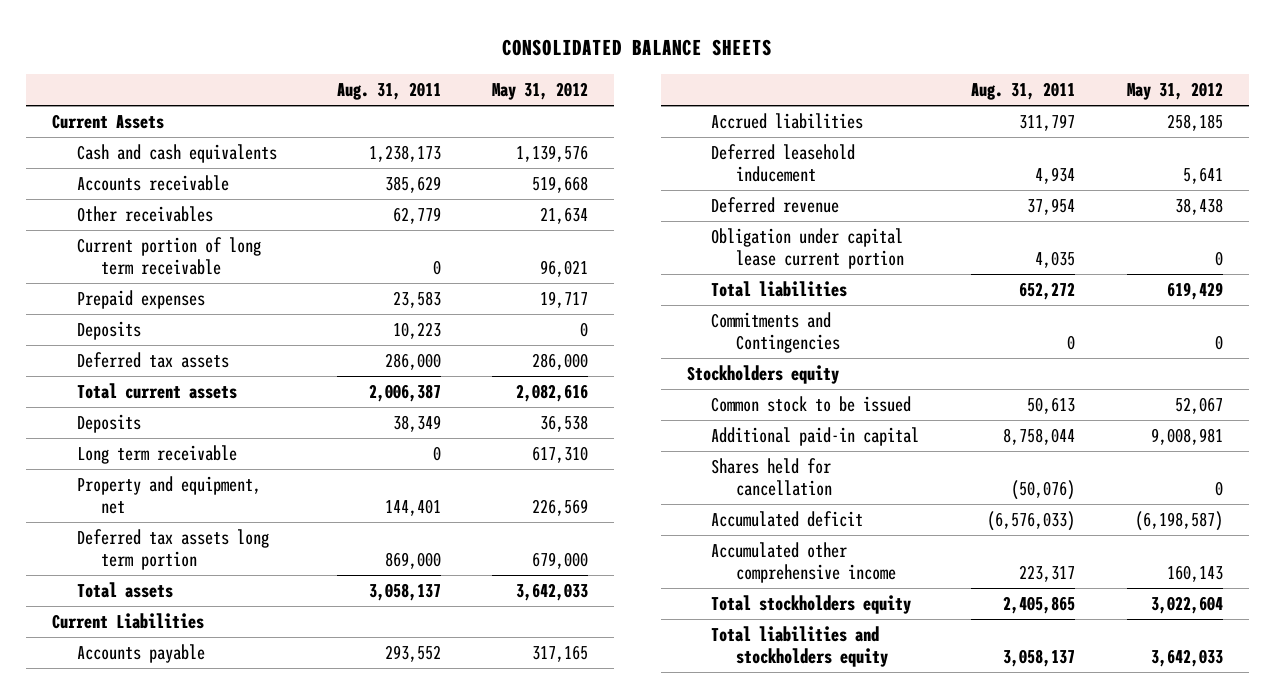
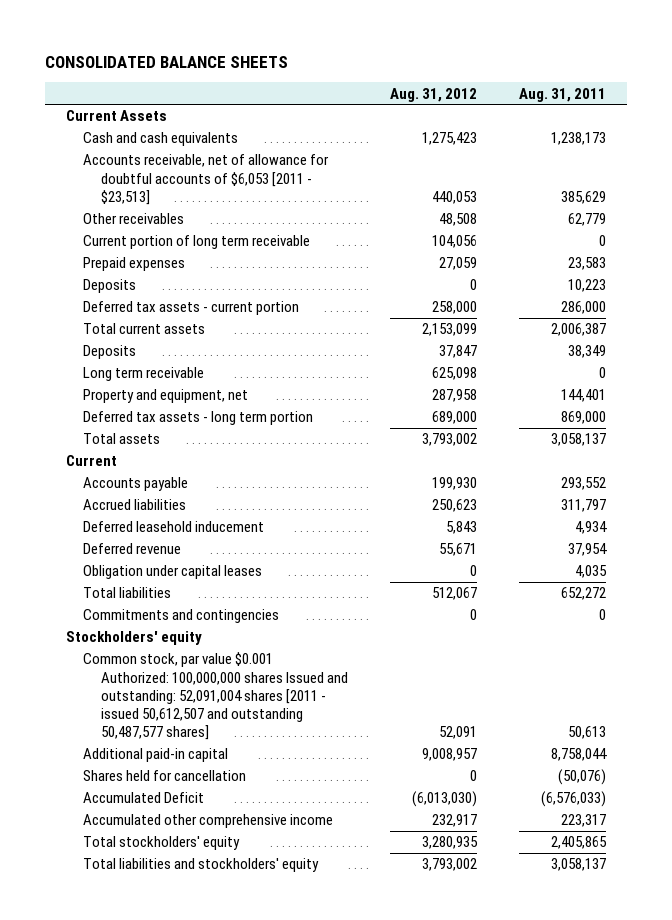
- | Aug. 31, 2011 | May 31, 2012
+ | Aug. 31, 2012 | Aug. 31, 2011
- Accounts receivable | 385,629 | 519,668
+ Accounts receivable, net of allowance for doubtful accounts of $6,053 [2011 - $23,513] | 440,053 | 385,629
- Deferred tax assets | 286,000 | 286,000
+ Deferred tax assets - current portion | 258,000 | 286,000
- Deferred tax assets long term portion | 869,000 | 679,000
+ Deferred tax assets - long term portion | 689,000 | 869,000
- Current Liabilities
+ Current
- Obligation under capital lease current portion | 4,035 | 0
+ Obligation under capital leases | 0 | 4,035
- Commitments and Contingencies | 0 | 0
- Stockholders equity
- Common stock to be issued | 50,613 | 52,067
+ Commitments and contingencies | 0 | 0
+ Stockholders' equity
+ Common stock, par value $0.001 Authorized: 100,000,000 shares Issued and outstanding: 52,091,004 shares [2011 - issued 50,612,507 and outstanding 50,487,577 shares] | 52,091 | 50,613
- Accumulated deficit | (6,576,033) | (6,198,587)
+ Accumulated Deficit | (6,013,030) | (6,576,033)
- Total stockholders equity | 2,405,865 | 3,022,604
- Total liabilities and stockholders equity | 3,058,137 | 3,642,033
+ Total stockholders' equity | 3,280,935 | 2,405,865
+ Total liabilities and stockholders' equity | 3,793,002 | 3,058,137

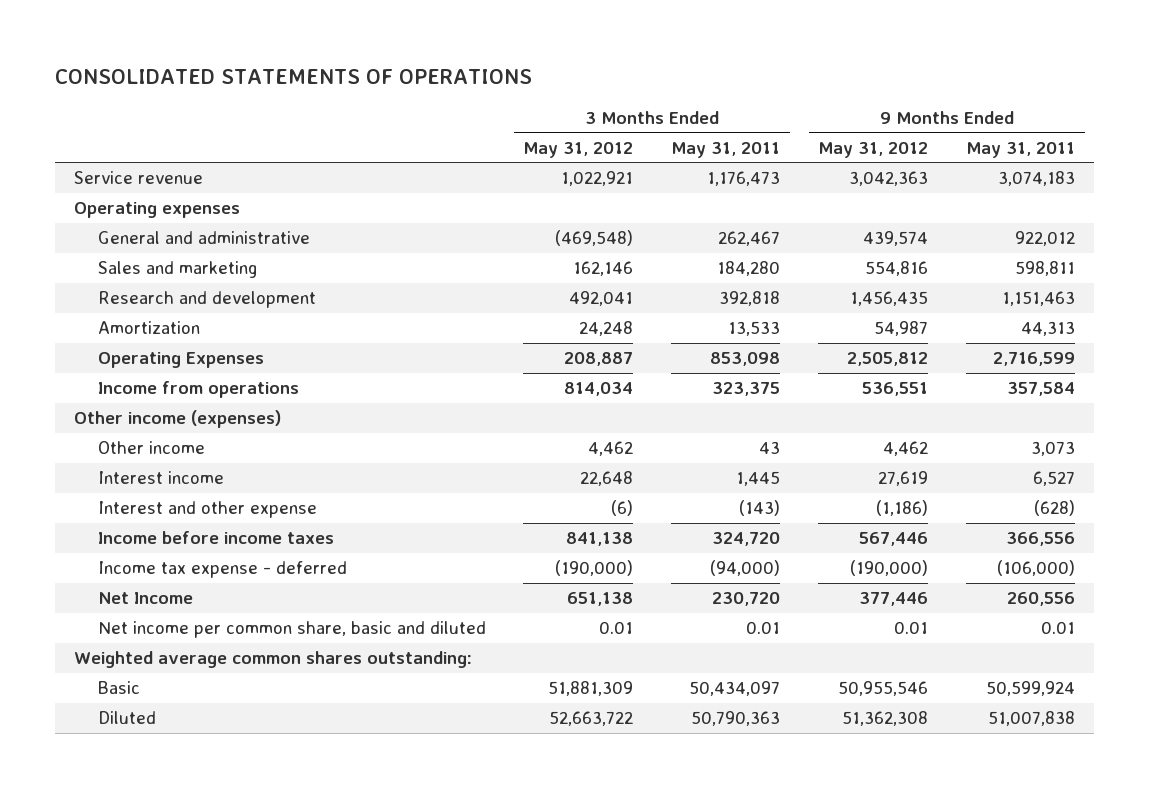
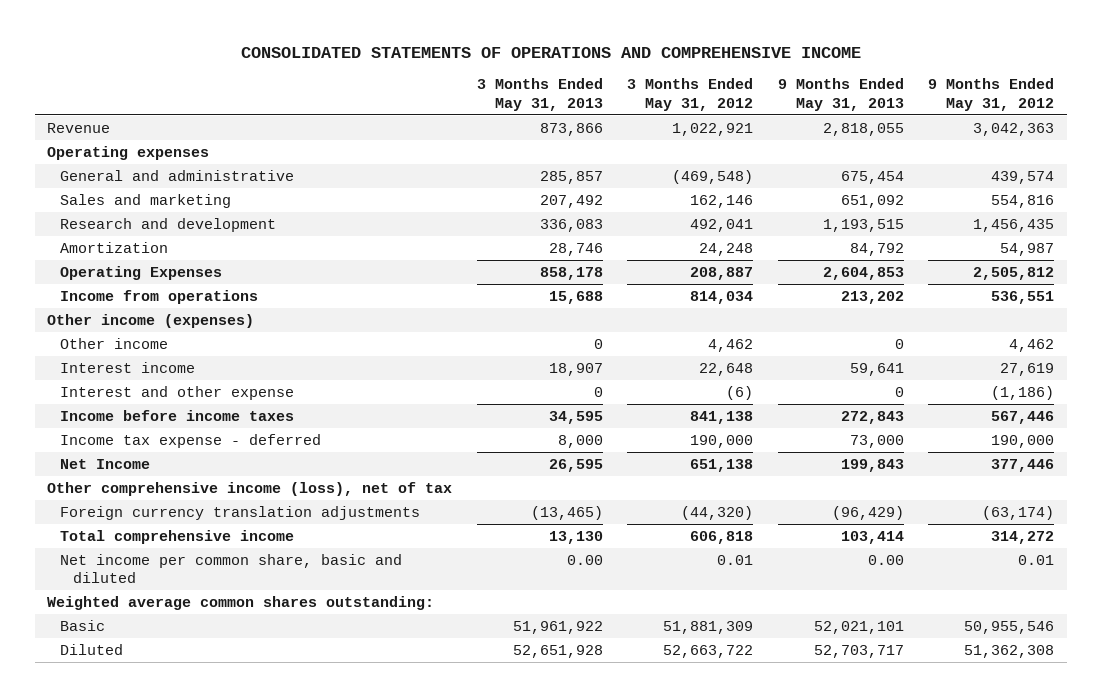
- CONSOLIDATED STATEMENTS OF OPERATIONS
+ CONSOLIDATED STATEMENTS OF OPERATIONS AND COMPREHENSIVE INCOME
- | 3 Months Ended May 31, 2012 | 3 Months Ended May 31, 2011 | 9 Months Ended May 31, 2012 | 9 Months Ended May 31, 2011
+ | 3 Months Ended May 31, 2013 | 3 Months Ended May 31, 2012 | 9 Months Ended May 31, 2013 | 9 Months Ended May 31, 2012
- Service revenue | 1,022,921 | 1,176,473 | 3,042,363 | 3,074,183
+ Revenue | 873,866 | 1,022,921 | 2,818,055 | 3,042,363
- Income tax expense - deferred | (190,000) | (94,000) | (190,000) | (106,000)
+ Income tax expense - deferred | 8,000 | 190,000 | 73,000 | 190,000
+ Other comprehensive income (loss), net of tax
+ Foreign currency translation adjustments | (13,465) | (44,320) | (96,429) | (63,174)
+ Total comprehensive income | 13,130 | 606,818 | 103,414 | 314,272

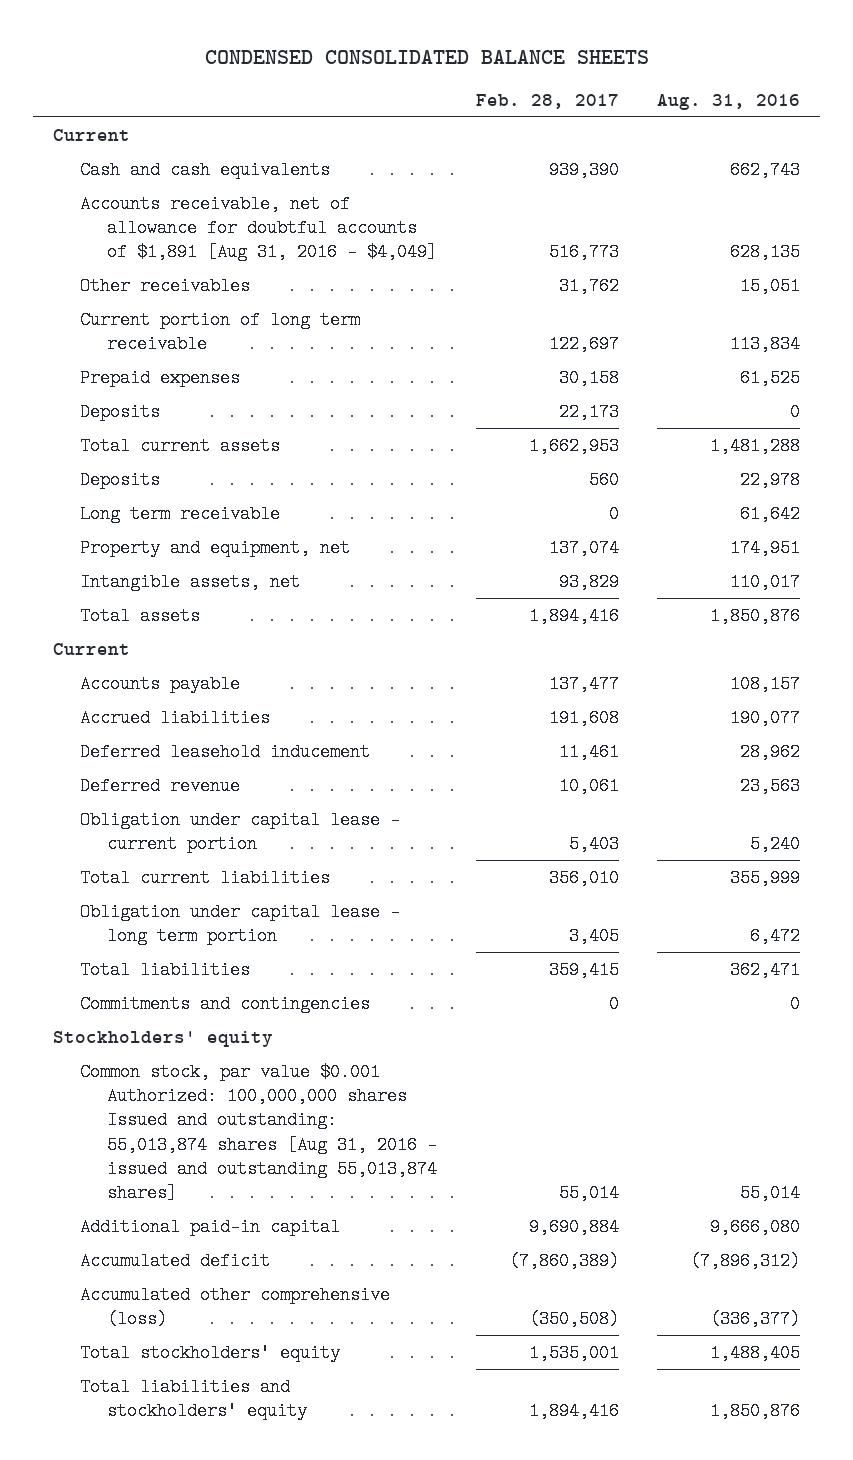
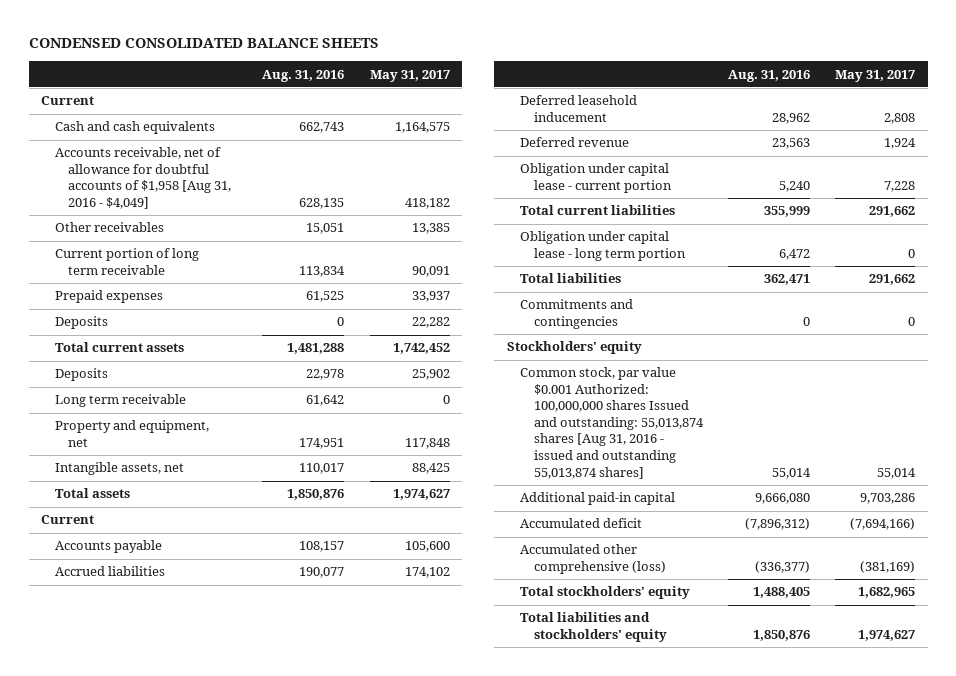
- | Feb. 28, 2017 | Aug. 31, 2016
+ | Aug. 31, 2016 | May 31, 2017
- Accounts receivable, net of allowance for doubtful accounts of $1,891 [Aug 31, 2016 - $4,049] | 516,773 | 628,135
+ Accounts receivable, net of allowance for doubtful accounts of $1,958 [Aug 31, 2016 - $4,049] | 628,135 | 418,182

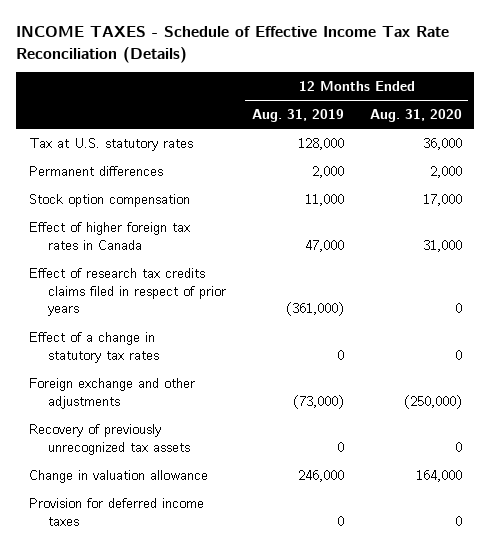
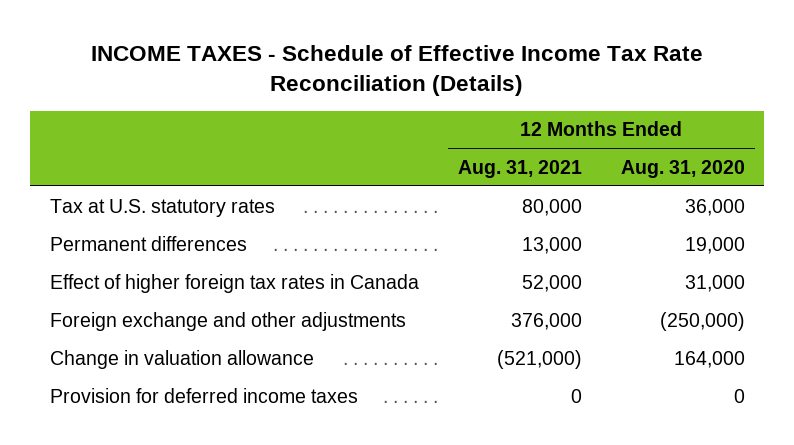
- | 12 Months Ended Aug. 31, 2019 | 12 Months Ended Aug. 31, 2020
+ | 12 Months Ended Aug. 31, 2021 | 12 Months Ended Aug. 31, 2020
- Permanent differences | 2,000 | 2,000
- Stock option compensation | 11,000 | 17,000
+ Permanent differences | 13,000 | 19,000
- Effect of research tax credits claims filed in respect of prior years | (361,000) | 0
- Effect of a change in statutory tax rates | 0 | 0
- Recovery of previously unrecognized tax assets | 0 | 0

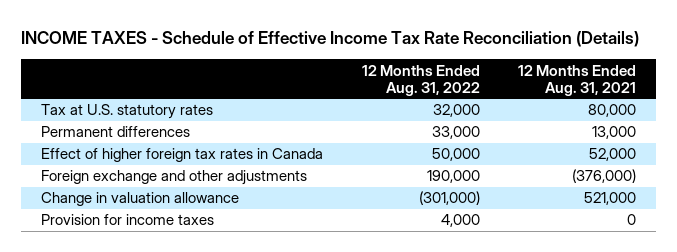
- | 12 Months Ended Aug. 31, 2021 | 12 Months Ended Aug. 31, 2020
+ | 12 Months Ended Aug. 31, 2022 | 12 Months Ended Aug. 31, 2021
- Foreign exchange and other adjustments | 376,000 | (250,000)
- Change in valuation allowance | (521,000) | 164,000
- Provision for deferred income taxes | 0 | 0
+ Foreign exchange and other adjustments | 190,000 | (376,000)
+ Change in valuation allowance | (301,000) | 521,000
+ Provision for income taxes | 4,000 | 0

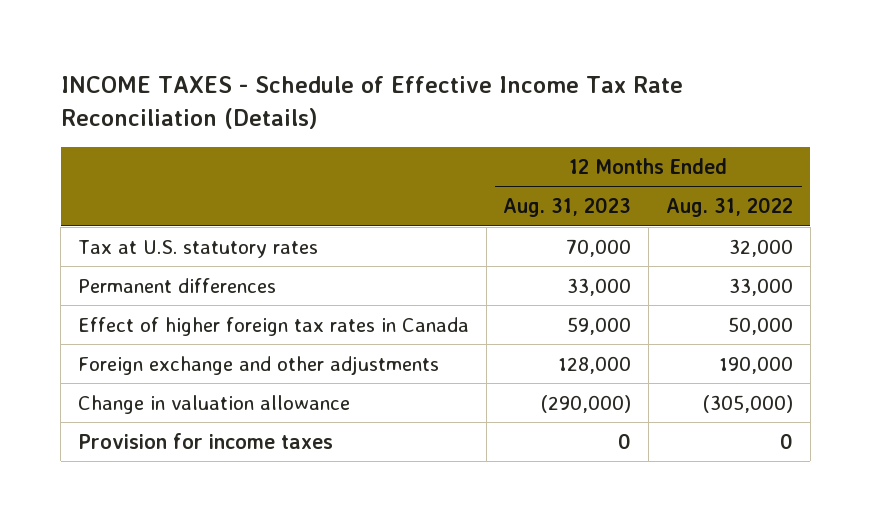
- | 12 Months Ended Aug. 31, 2022 | 12 Months Ended Aug. 31, 2021
+ | 12 Months Ended Aug. 31, 2023 | 12 Months Ended Aug. 31, 2022
- Change in valuation allowance | (301,000) | 521,000
- Provision for income taxes | 4,000 | 0
+ Change in valuation allowance | (290,000) | (305,000)
+ Provision for income taxes | 0 | 0

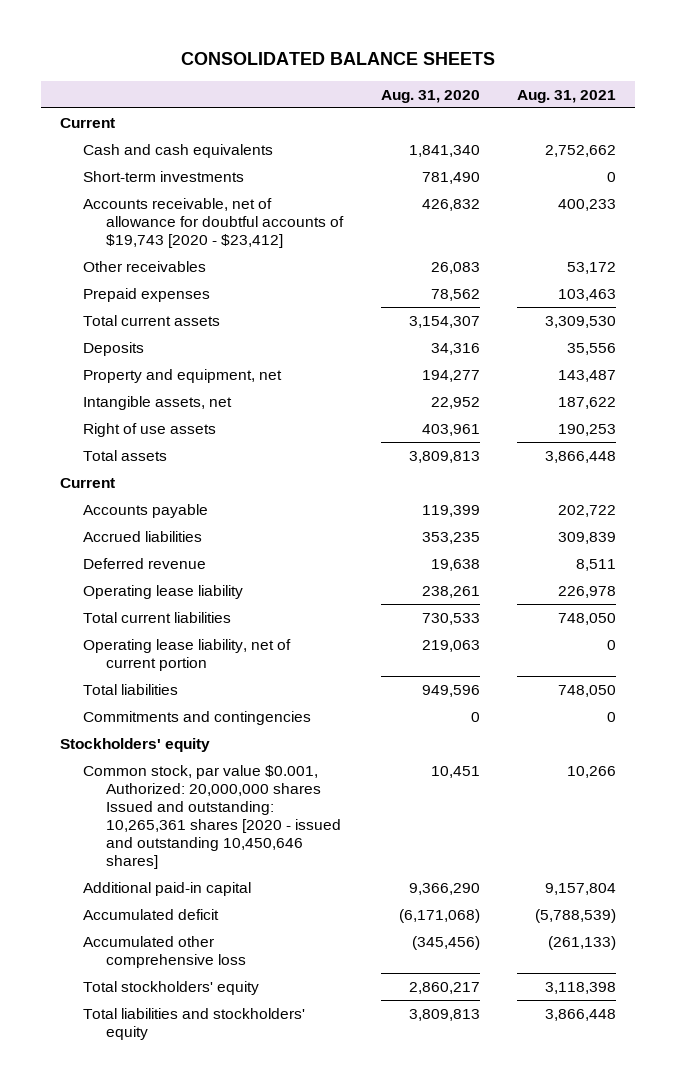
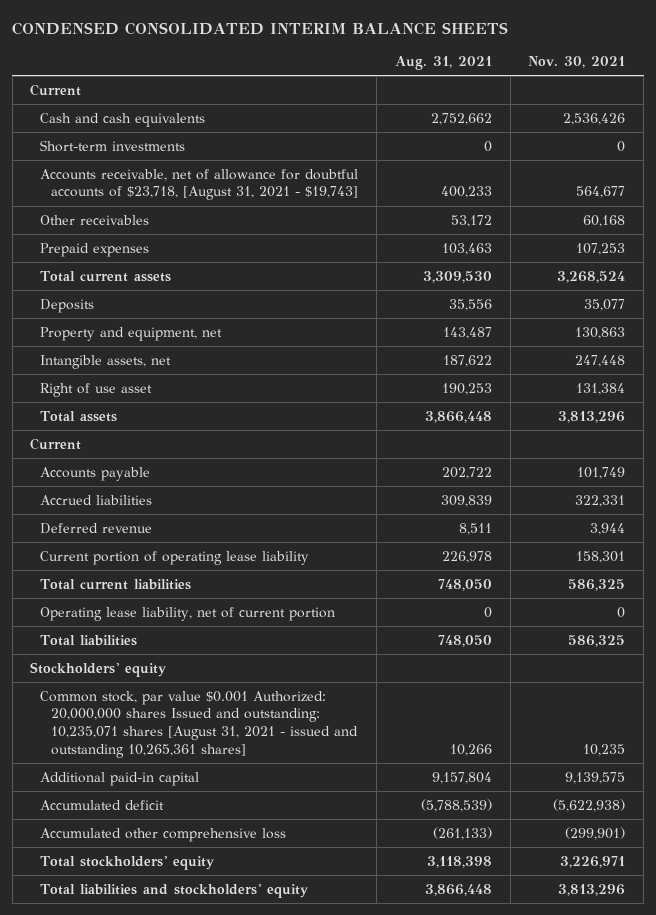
- CONSOLIDATED BALANCE SHEETS
+ CONDENSED CONSOLIDATED INTERIM BALANCE SHEETS
- | Aug. 31, 2020 | Aug. 31, 2021
+ | Aug. 31, 2021 | Nov. 30, 2021
- Accounts receivable, net of allowance for doubtful accounts of $19,743 [2020 - $23,412] | 426,832 | 400,233
+ Accounts receivable, net of allowance for doubtful accounts of $23,718, [August 31, 2021 - $19,743] | 400,233 | 564,677
- Right of use assets | 403,961 | 190,253
+ Right of use asset | 190,253 | 131,384
- Operating lease liability | 238,261 | 226,978
+ Current portion of operating lease liability | 226,978 | 158,301
- Commitments and contingencies | 0 | 0
- Common stock, par value $0.001, Authorized: 20,000,000 shares Issued and outstanding: 10,265,361 shares [2020 - issued and outstanding 10,450,646 shares] | 10,451 | 10,266
+ Common stock, par value $0.001 Authorized: 20,000,000 shares Issued and outstanding: 10,235,071 shares [August 31, 2021 - issued and outstanding 10,265,361 shares] | 10,266 | 10,235

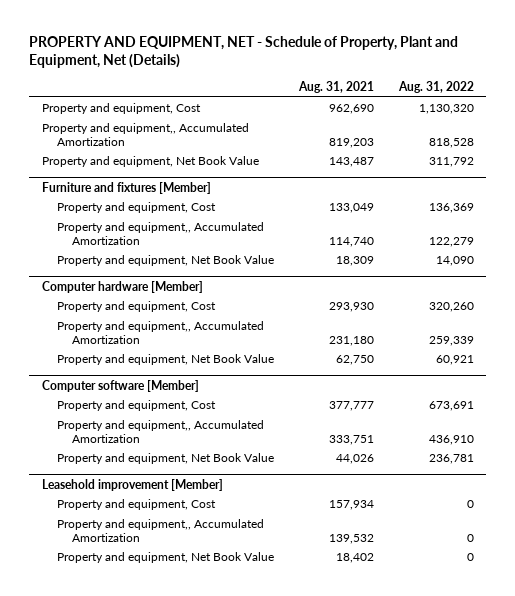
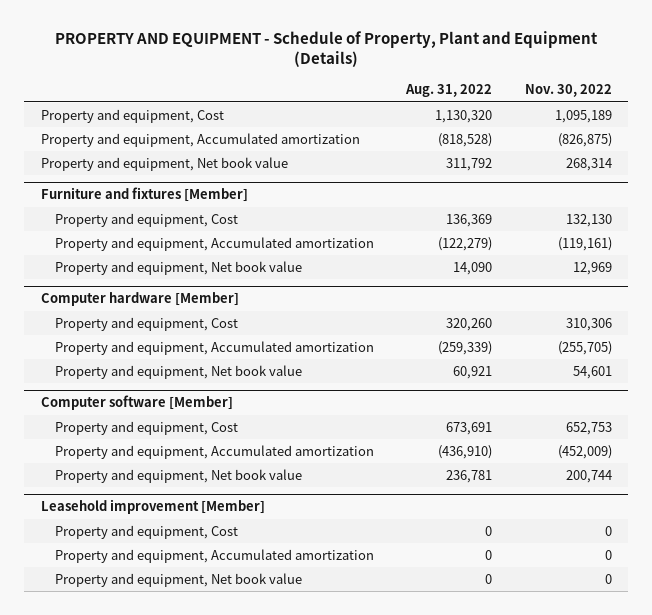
- PROPERTY AND EQUIPMENT, NET - Schedule of Property, Plant and Equipment, Net (Details)
+ PROPERTY AND EQUIPMENT - Schedule of Property, Plant and Equipment (Details)
- | Aug. 31, 2021 | Aug. 31, 2022
+ | Aug. 31, 2022 | Nov. 30, 2022
- Property and equipment,, Accumulated Amortization | 819,203 | 818,528
- Property and equipment, Net Book Value | 143,487 | 311,792
+ Property and equipment, Accumulated amortization | (818,528) | (826,875)
+ Property and equipment, Net book value | 311,792 | 268,314
@ Furniture and fixtures [Member]
- Property and equipment,, Accumulated Amortization | 114,740 | 122,279
- Property and equipment, Net Book Value | 18,309 | 14,090
+ Property and equipment, Accumulated amortization | (122,279) | (119,161)
+ Property and equipment, Net book value | 14,090 | 12,969
@ Computer hardware [Member]
- Property and equipment,, Accumulated Amortization | 231,180 | 259,339
- Property and equipment, Net Book Value | 62,750 | 60,921
+ Property and equipment, Accumulated amortization | (259,339) | (255,705)
+ Property and equipment, Net book value | 60,921 | 54,601
@ Computer software [Member]
- Property and equipment,, Accumulated Amortization | 333,751 | 436,910
- Property and equipment, Net Book Value | 44,026 | 236,781
+ Property and equipment, Accumulated amortization | (436,910) | (452,009)
+ Property and equipment, Net book value | 236,781 | 200,744
@ Leasehold improvement [Member]
- Property and equipment,, Accumulated Amortization | 139,532 | 0
- Property and equipment, Net Book Value | 18,402 | 0
+ Property and equipment, Accumulated amortization | 0 | 0
+ Property and equipment, Net book value | 0 | 0

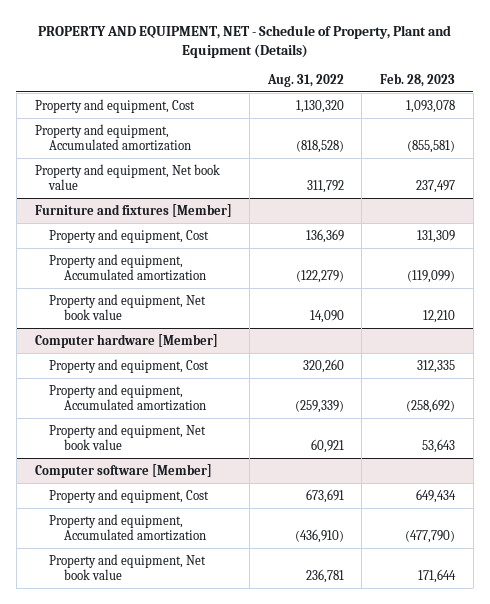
- PROPERTY AND EQUIPMENT - Schedule of Property, Plant and Equipment (Details)
+ PROPERTY AND EQUIPMENT, NET - Schedule of Property, Plant and Equipment (Details)
- | Aug. 31, 2022 | Nov. 30, 2022
+ | Aug. 31, 2022 | Feb. 28, 2023
- Leasehold improvement [Member]
- Property and equipment, Cost | 0 | 0
- Property and equipment, Accumulated amortization | 0 | 0
- Property and equipment, Net book value | 0 | 0

